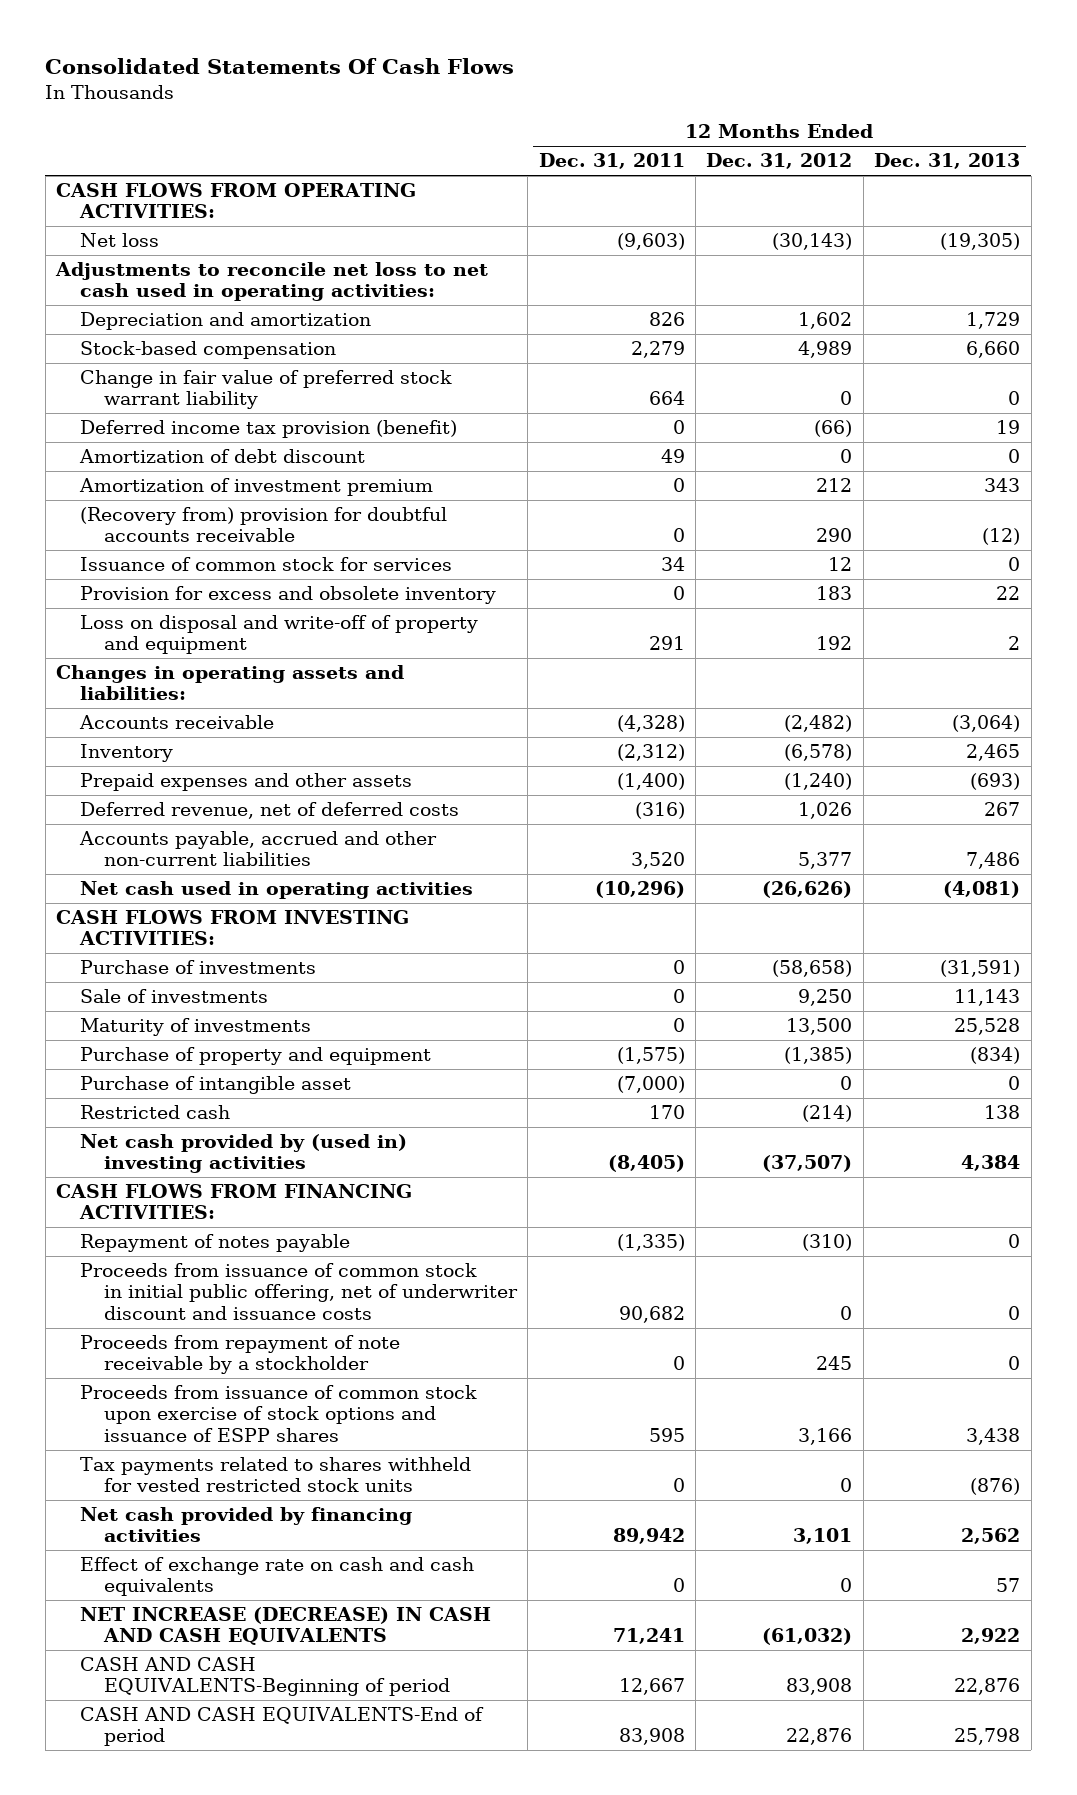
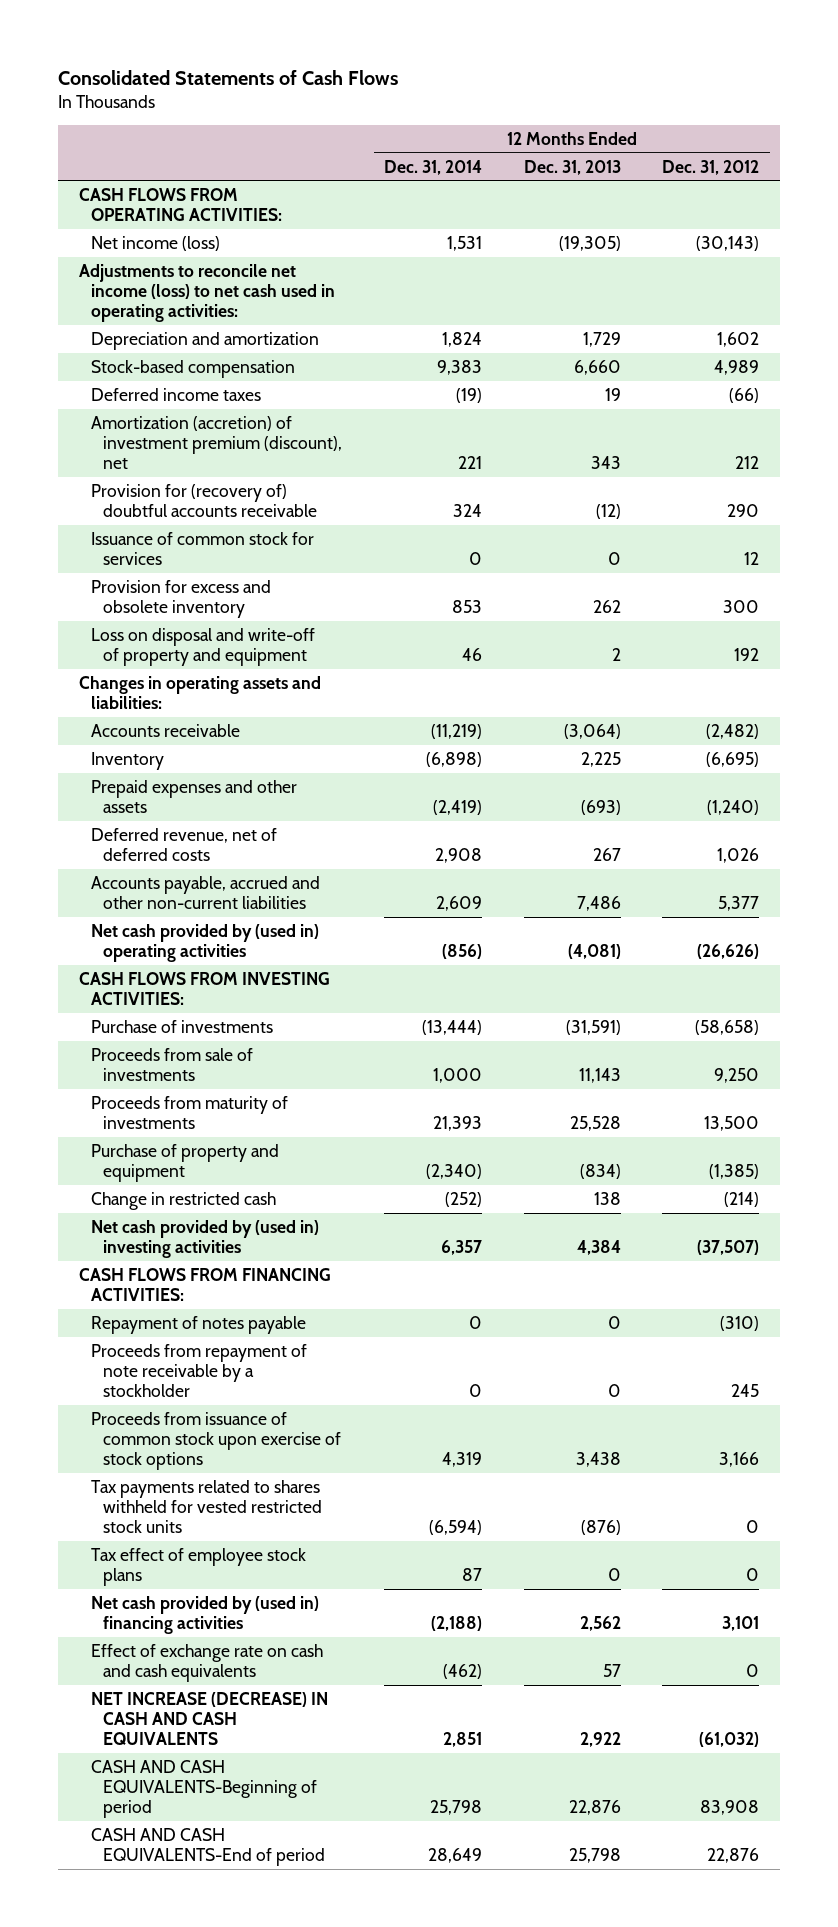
- Consolidated Statements Of Cash Flows
+ Consolidated Statements of Cash Flows
- | 12 Months Ended Dec. 31, 2011 | 12 Months Ended Dec. 31, 2012 | 12 Months Ended Dec. 31, 2013
+ | 12 Months Ended Dec. 31, 2014 | 12 Months Ended Dec. 31, 2013 | 12 Months Ended Dec. 31, 2012
- Net loss | (9,603) | (30,143) | (19,305)
- Adjustments to reconcile net loss to net cash used in operating activities:
+ Net income (loss) | 1,531 | (19,305) | (30,143)
+ Adjustments to reconcile net income (loss) to net cash used in operating activities:
- Change in fair value of preferred stock warrant liability | 664 | 0 | 0
- Deferred income tax provision (benefit) | 0 | (66) | 19
- Amortization of debt discount | 49 | 0 | 0
- Amortization of investment premium | 0 | 212 | 343
- (Recovery from) provision for doubtful accounts receivable | 0 | 290 | (12)
+ Deferred income taxes | (19) | 19 | (66)
+ Amortization (accretion) of investment premium (discount), net | 221 | 343 | 212
+ Provision for (recovery of) doubtful accounts receivable | 324 | (12) | 290
- Provision for excess and obsolete inventory | 0 | 183 | 22
+ Provision for excess and obsolete inventory | 853 | 262 | 300
- Inventory | (2,312) | (6,578) | 2,465
+ Inventory | (6,898) | 2,225 | (6,695)
- Net cash used in operating activities | (10,296) | (26,626) | (4,081)
+ Net cash provided by (used in) operating activities | (856) | (4,081) | (26,626)
- Sale of investments | 0 | 9,250 | 11,143
- Maturity of investments | 0 | 13,500 | 25,528
+ Proceeds from sale of investments | 1,000 | 11,143 | 9,250
+ Proceeds from maturity of investments | 21,393 | 25,528 | 13,500
- Purchase of intangible asset | (7,000) | 0 | 0
- Restricted cash | 170 | (214) | 138
+ Change in restricted cash | (252) | 138 | (214)
- Proceeds from issuance of common stock in initial public offering, net of underwriter discount and issuance costs | 90,682 | 0 | 0
- Proceeds from issuance of common stock upon exercise of stock options and issuance of ESPP shares | 595 | 3,166 | 3,438
+ Proceeds from issuance of common stock upon exercise of stock options | 4,319 | 3,438 | 3,166
- Net cash provided by financing activities | 89,942 | 3,101 | 2,562
+ Tax effect of employee stock plans | 87 | 0 | 0
+ Net cash provided by (used in) financing activities | (2,188) | 2,562 | 3,101

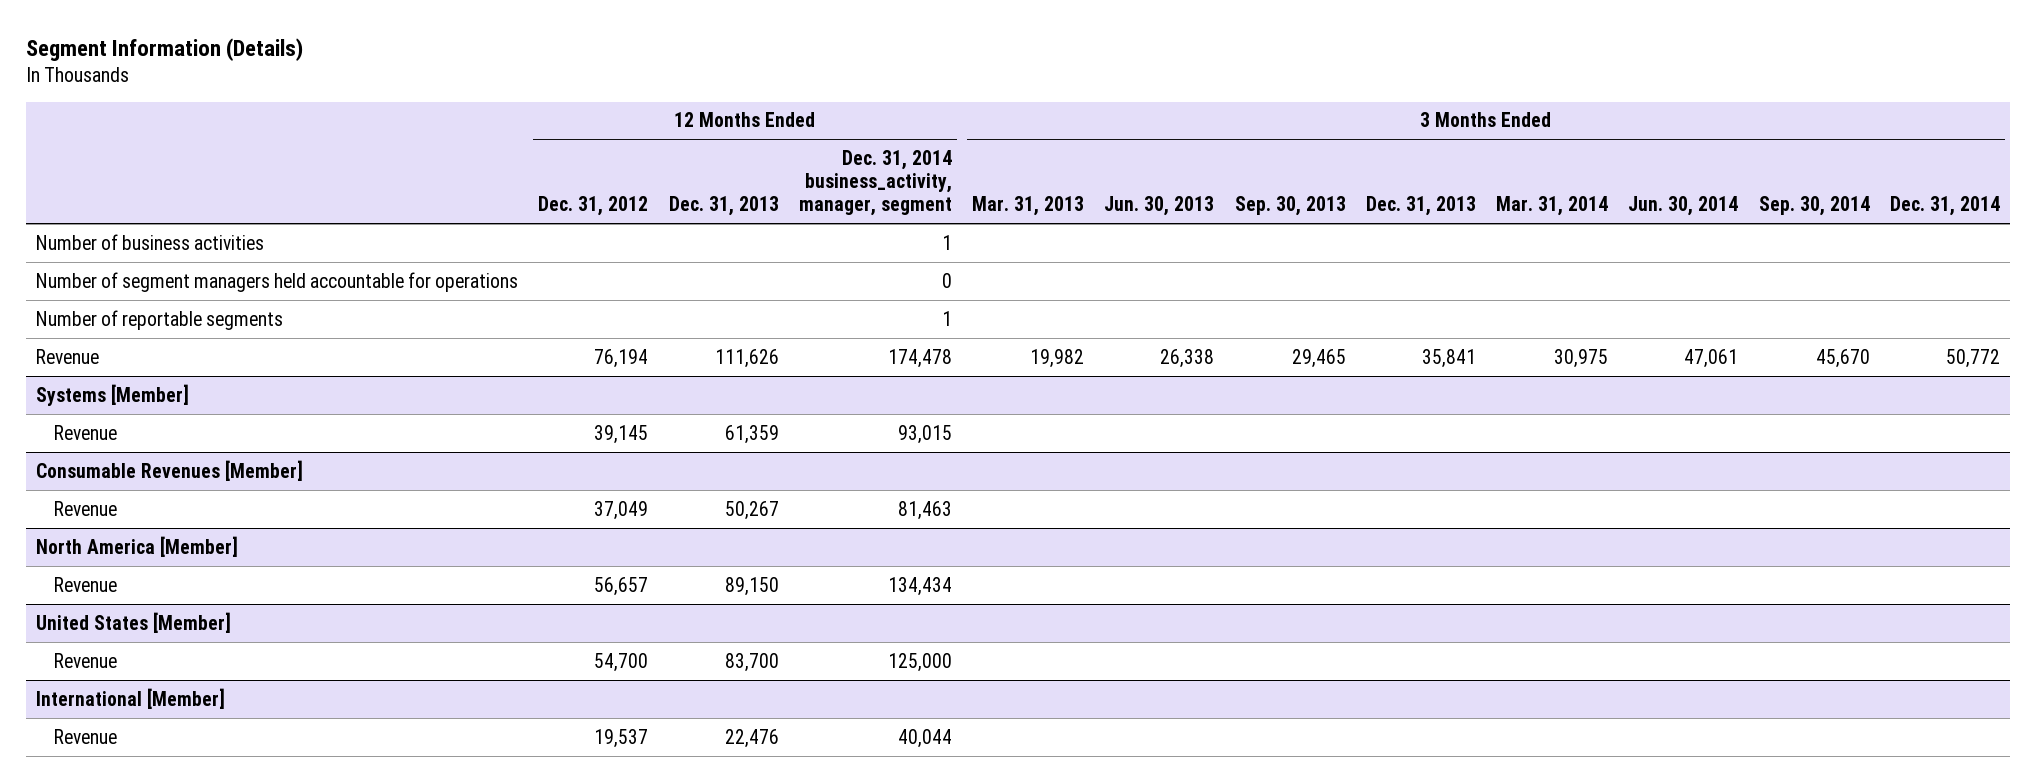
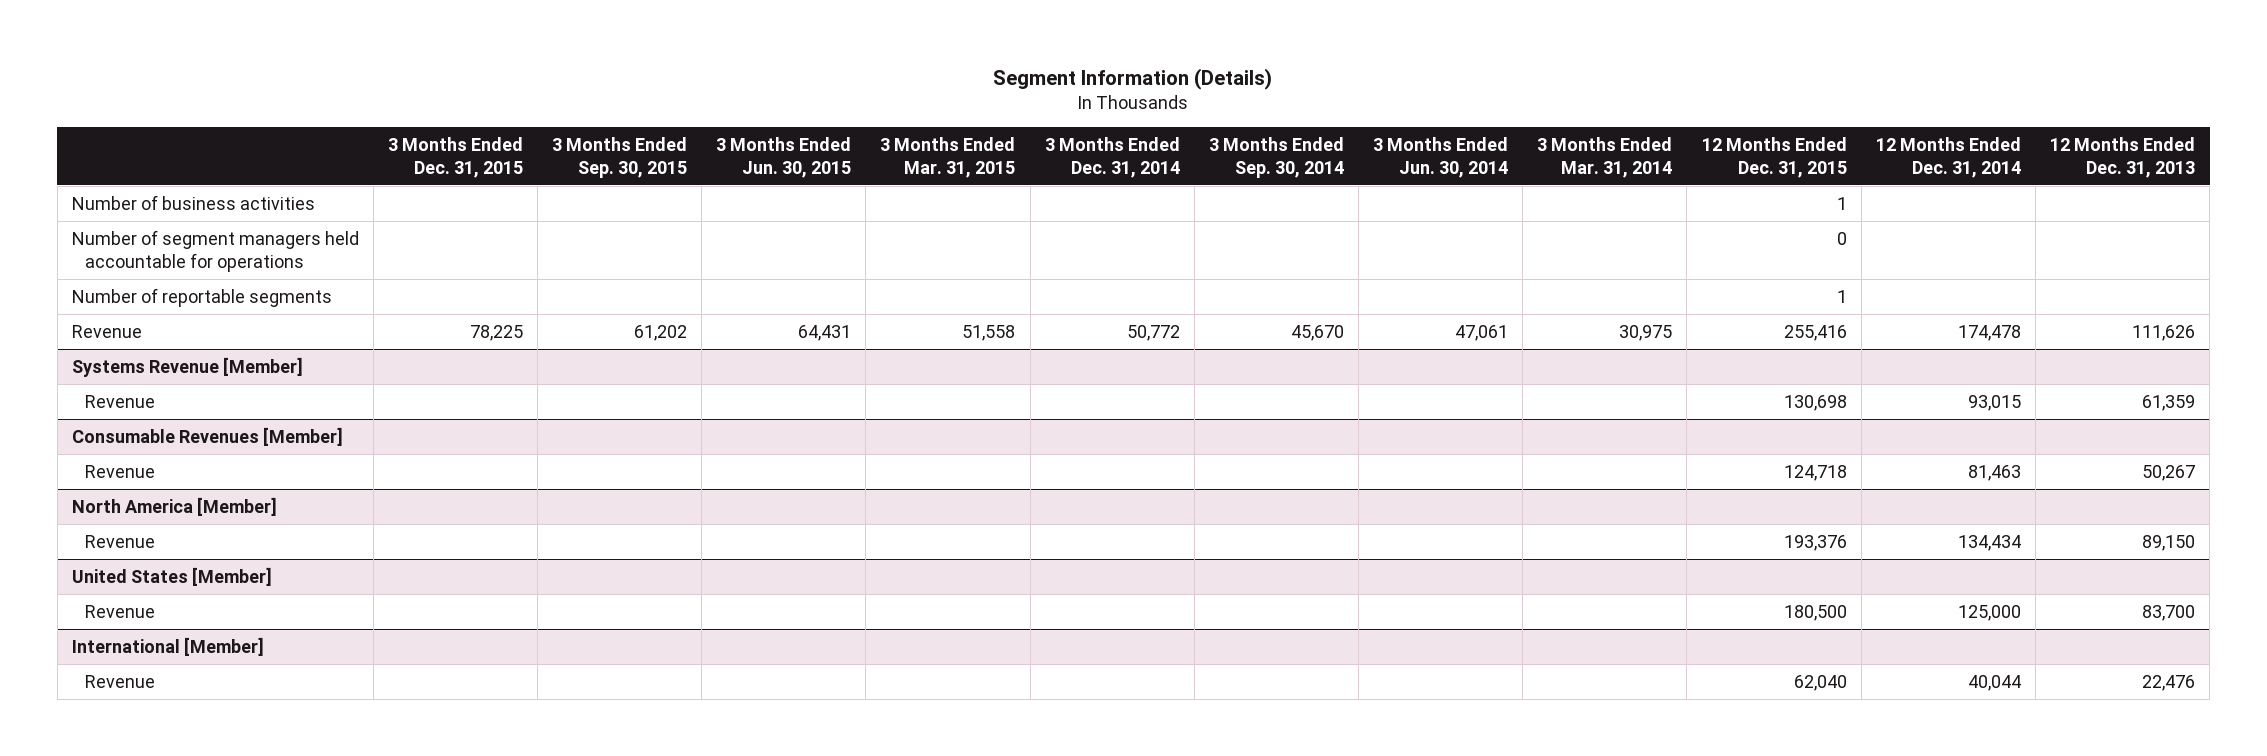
- | 12 Months Ended Dec. 31, 2012 | 12 Months Ended Dec. 31, 2013 | 12 Months Ended Dec. 31, 2014 business_activity, manager, segment | 3 Months Ended Mar. 31, 2013 | 3 Months Ended Jun. 30, 2013 | 3 Months Ended Sep. 30, 2013 | 3 Months Ended Dec. 31, 2013 | 3 Months Ended Mar. 31, 2014 | 3 Months Ended Jun. 30, 2014 | 3 Months Ended Sep. 30, 2014 | 3 Months Ended Dec. 31, 2014
+ | 3 Months Ended Dec. 31, 2015 | 3 Months Ended Sep. 30, 2015 | 3 Months Ended Jun. 30, 2015 | 3 Months Ended Mar. 31, 2015 | 3 Months Ended Dec. 31, 2014 | 3 Months Ended Sep. 30, 2014 | 3 Months Ended Jun. 30, 2014 | 3 Months Ended Mar. 31, 2014 | 12 Months Ended Dec. 31, 2015 | 12 Months Ended Dec. 31, 2014 | 12 Months Ended Dec. 31, 2013
- Systems [Member]
+ Systems Revenue [Member]

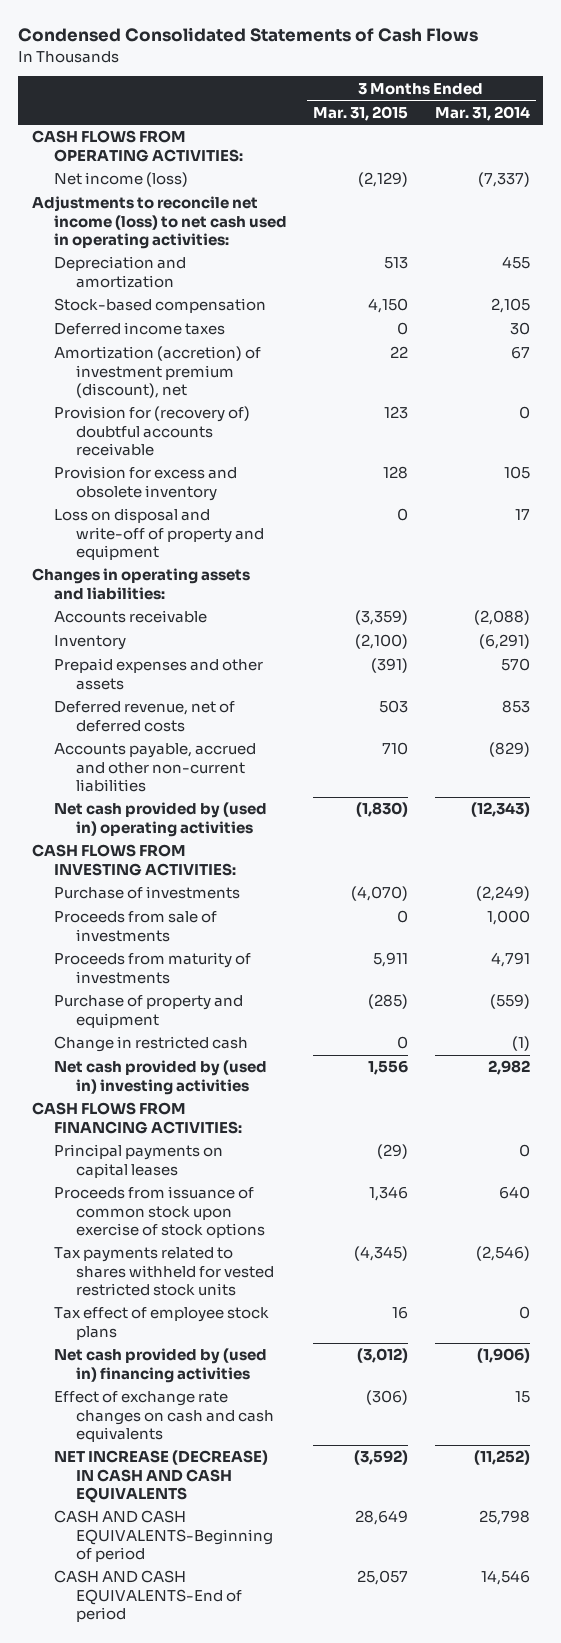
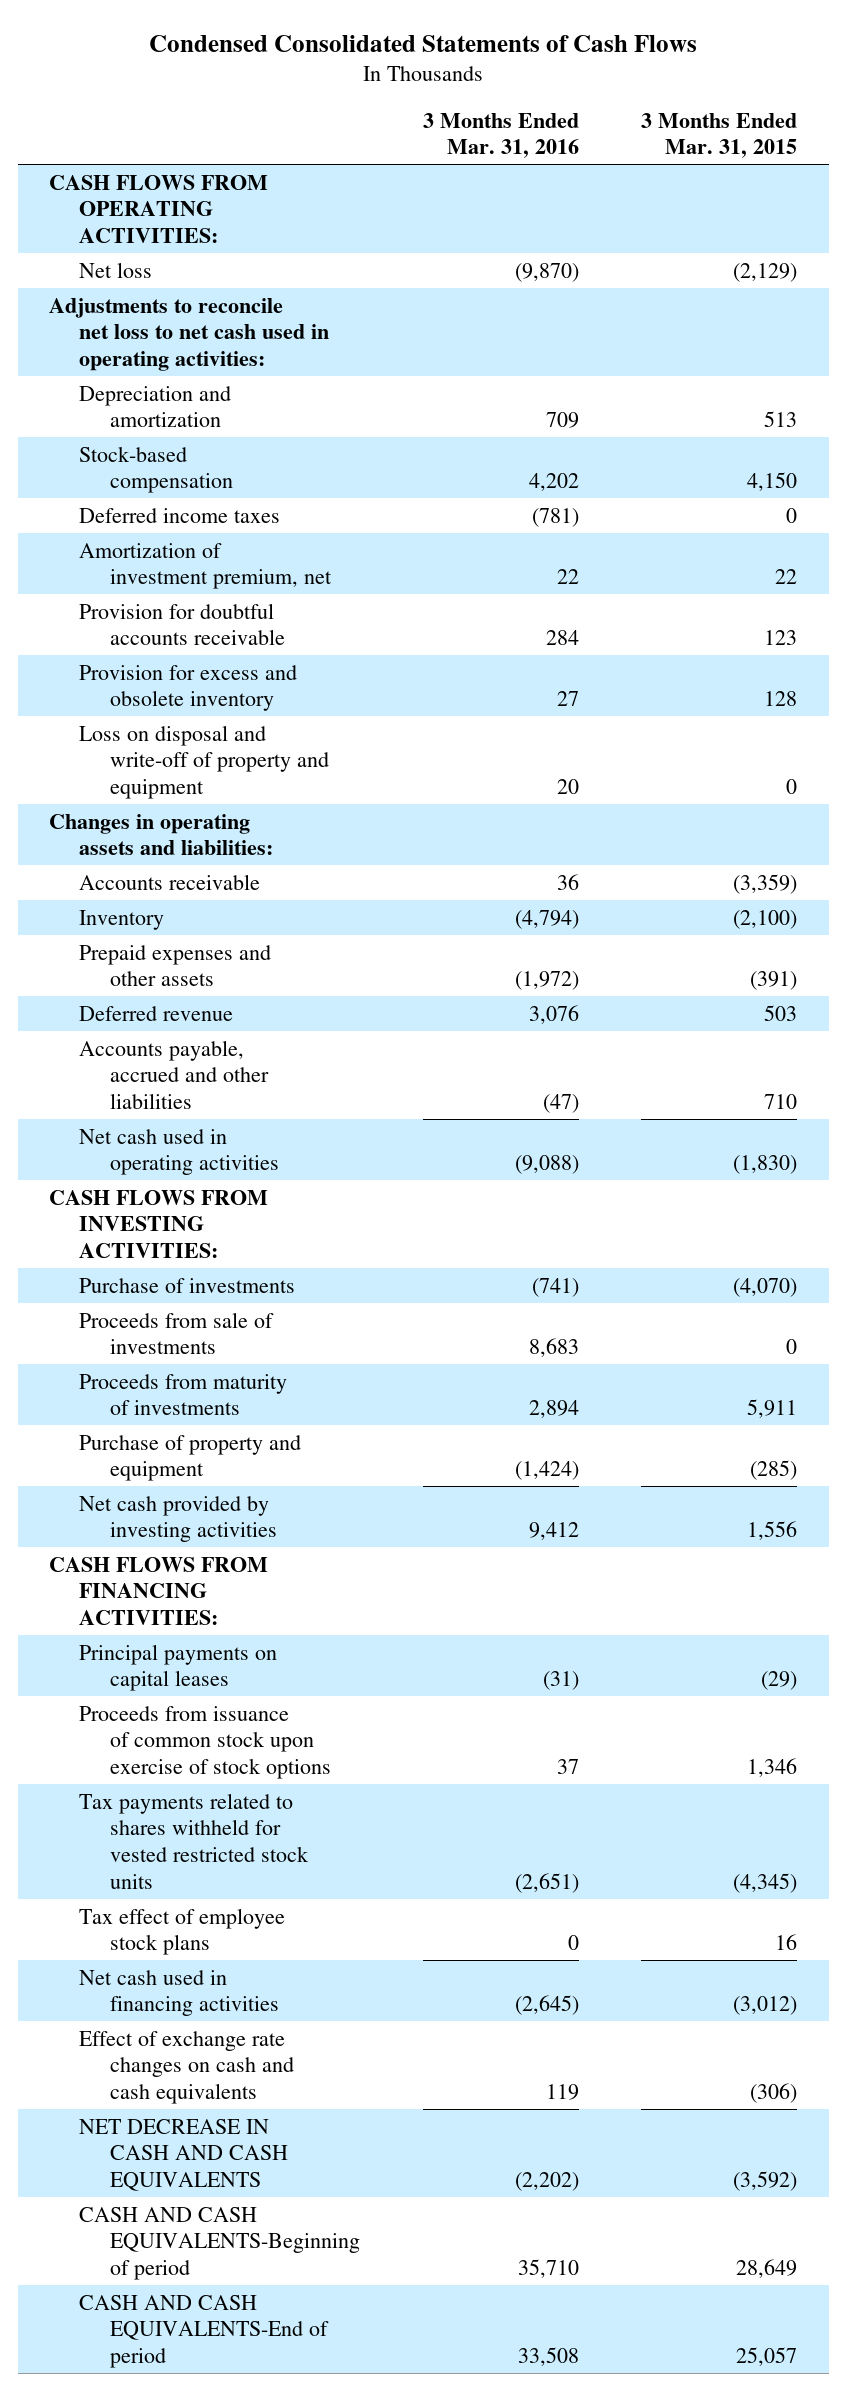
- | 3 Months Ended Mar. 31, 2015 | 3 Months Ended Mar. 31, 2014
+ | 3 Months Ended Mar. 31, 2016 | 3 Months Ended Mar. 31, 2015
- Net income (loss) | (2,129) | (7,337)
- Adjustments to reconcile net income (loss) to net cash used in operating activities:
+ Net loss | (9,870) | (2,129)
+ Adjustments to reconcile net loss to net cash used in operating activities:
- Amortization (accretion) of investment premium (discount), net | 22 | 67
- Provision for (recovery of) doubtful accounts receivable | 123 | 0
+ Amortization of investment premium, net | 22 | 22
+ Provision for doubtful accounts receivable | 284 | 123
- Deferred revenue, net of deferred costs | 503 | 853
- Accounts payable, accrued and other non-current liabilities | 710 | (829)
- Net cash provided by (used in) operating activities | (1,830) | (12,343)
+ Deferred revenue | 3,076 | 503
+ Accounts payable, accrued and other liabilities | (47) | 710
+ Net cash used in operating activities | (9,088) | (1,830)
- Change in restricted cash | 0 | (1)
- Net cash provided by (used in) investing activities | 1,556 | 2,982
+ Net cash provided by investing activities | 9,412 | 1,556
- Net cash provided by (used in) financing activities | (3,012) | (1,906)
+ Net cash used in financing activities | (2,645) | (3,012)
- NET INCREASE (DECREASE) IN CASH AND CASH EQUIVALENTS | (3,592) | (11,252)
+ NET DECREASE IN CASH AND CASH EQUIVALENTS | (2,202) | (3,592)

